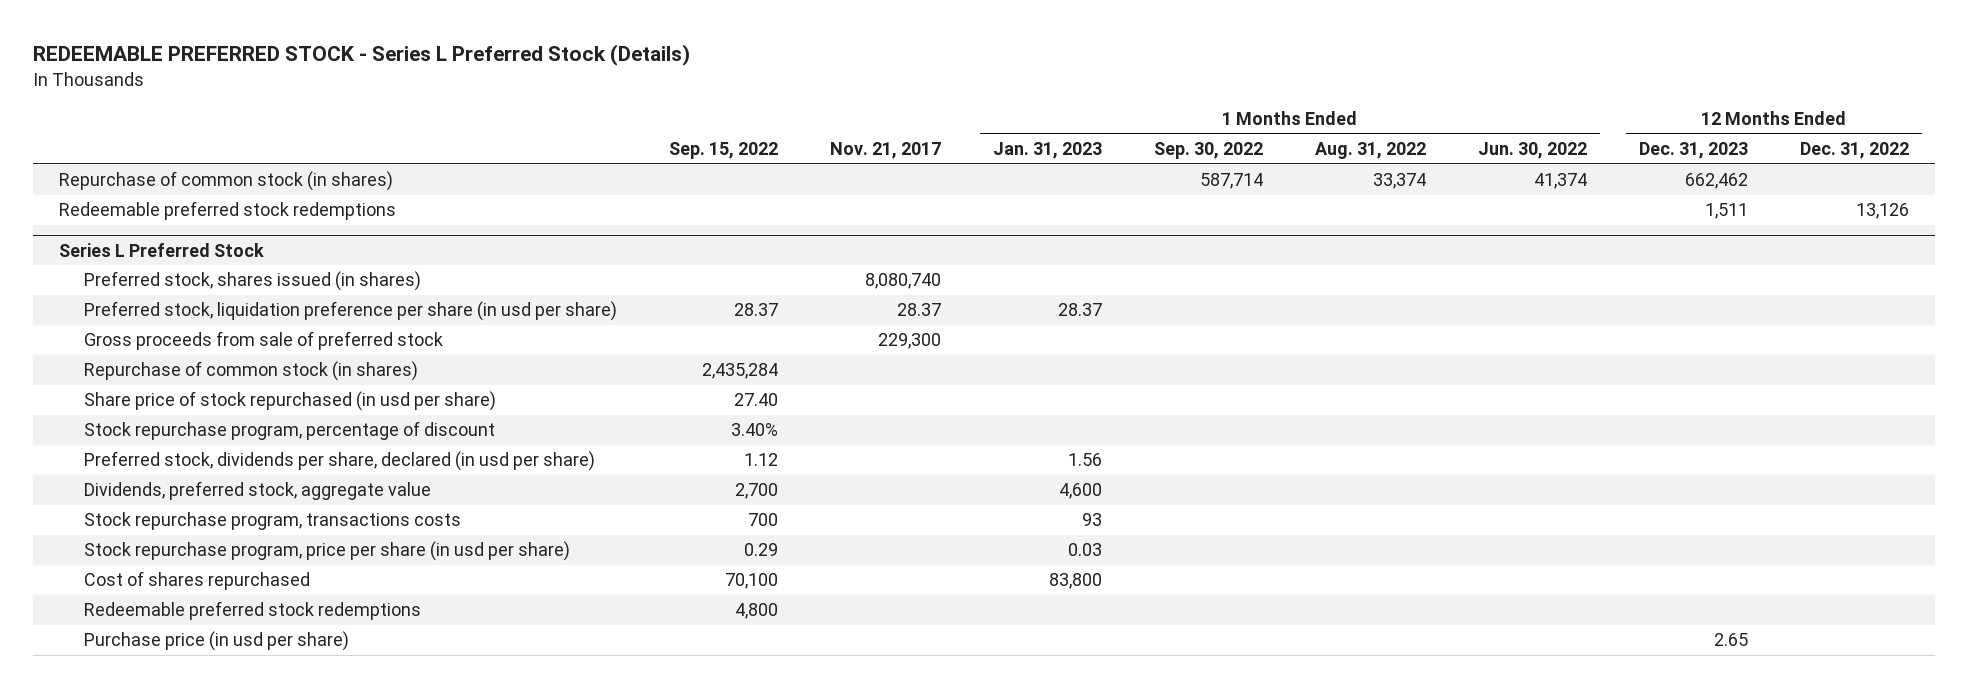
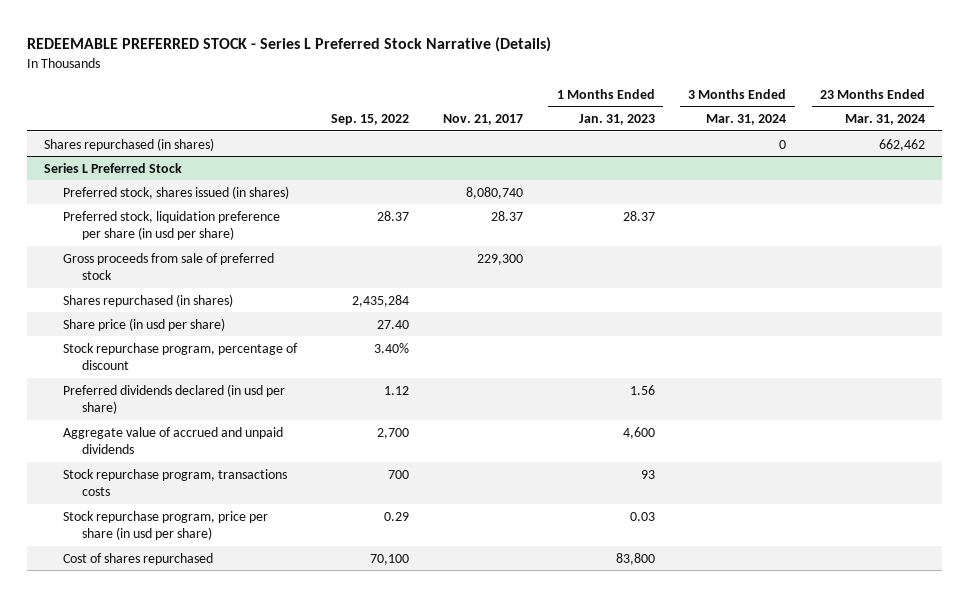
- REDEEMABLE PREFERRED STOCK - Series L Preferred Stock (Details)
+ REDEEMABLE PREFERRED STOCK - Series L Preferred Stock Narrative (Details)
- | Sep. 15, 2022 | Nov. 21, 2017 | 1 Months Ended Jan. 31, 2023 | 1 Months Ended Sep. 30, 2022 | 1 Months Ended Aug. 31, 2022 | 1 Months Ended Jun. 30, 2022 | 12 Months Ended Dec. 31, 2023 | 12 Months Ended Dec. 31, 2022
+ | Sep. 15, 2022 | Nov. 21, 2017 | 1 Months Ended Jan. 31, 2023 | 3 Months Ended Mar. 31, 2024 | 23 Months Ended Mar. 31, 2024
- Repurchase of common stock (in shares) | | | | 587,714 | 33,374 | 41,374 | 662,462 |
- Redeemable preferred stock redemptions | | | | | | | 1,511 | 13,126
+ Shares repurchased (in shares) | | | | 0 | 662,462
@ Series L Preferred Stock
- Repurchase of common stock (in shares) | 2,435,284 | | | | | | |
- Share price of stock repurchased (in usd per share) | 27.40 | | | | | | |
+ Shares repurchased (in shares) | 2,435,284 | | | |
+ Share price (in usd per share) | 27.40 | | | |
- Preferred stock, dividends per share, declared (in usd per share) | 1.12 | | 1.56 | | | | |
- Dividends, preferred stock, aggregate value | 2,700 | | 4,600 | | | | |
+ Preferred dividends declared (in usd per share) | 1.12 | | 1.56 | |
+ Aggregate value of accrued and unpaid dividends | 2,700 | | 4,600 | |
- Redeemable preferred stock redemptions | 4,800 | | | | | | |
- Purchase price (in usd per share) | | | | | | | 2.65 |

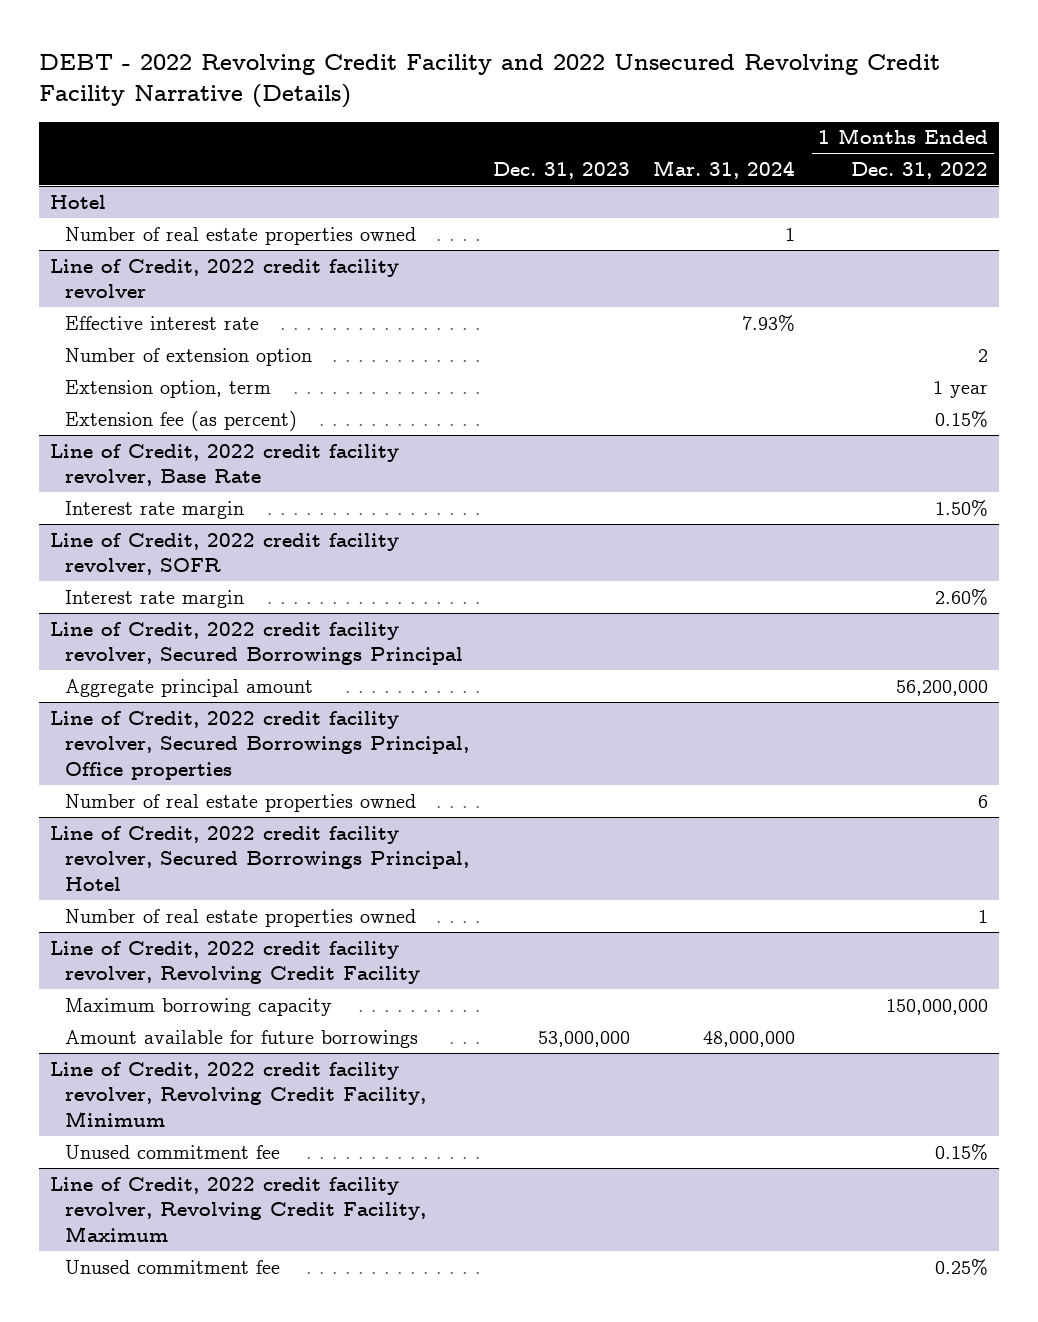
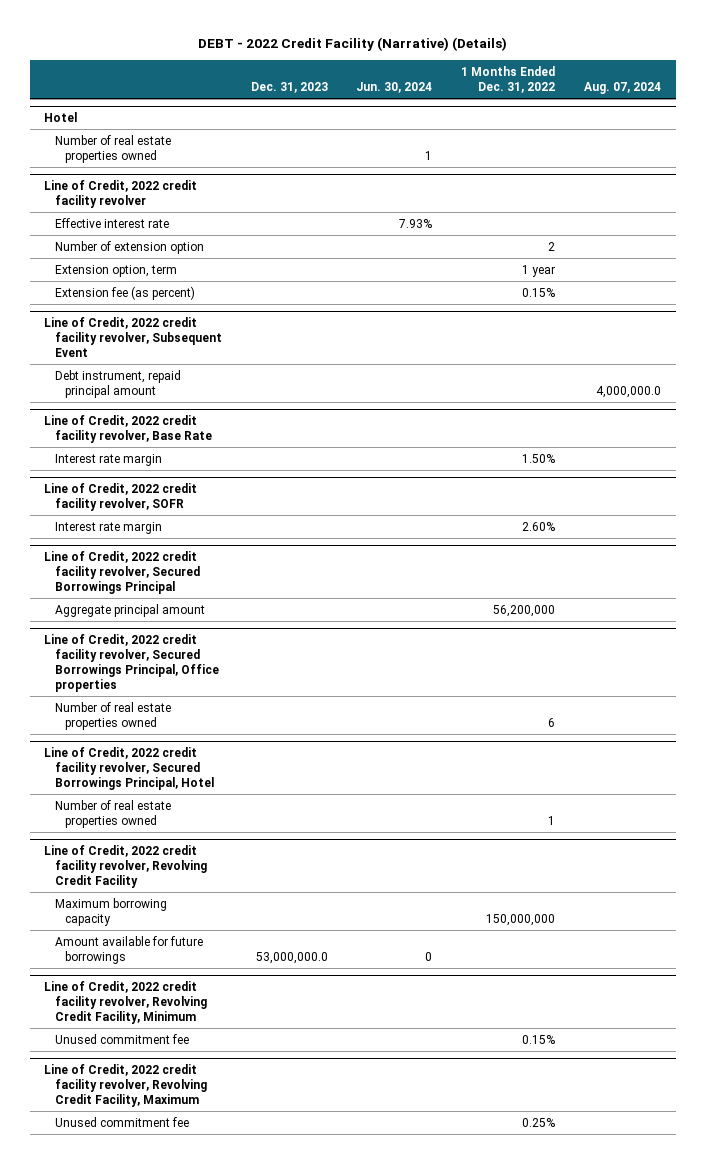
- DEBT - 2022 Revolving Credit Facility and 2022 Unsecured Revolving Credit Facility Narrative (Details)
+ DEBT - 2022 Credit Facility (Narrative) (Details)
- | Dec. 31, 2023 | Mar. 31, 2024 | 1 Months Ended Dec. 31, 2022
+ | Dec. 31, 2023 | Jun. 30, 2024 | 1 Months Ended Dec. 31, 2022 | Aug. 07, 2024
+ Line of Credit, 2022 credit facility revolver, Subsequent Event
+ Debt instrument, repaid principal amount | | | | 4,000,000.0
@ Line of Credit, 2022 credit facility revolver, Revolving Credit Facility
- Amount available for future borrowings | 53,000,000 | 48,000,000 |
+ Amount available for future borrowings | 53,000,000.0 | 0 | |

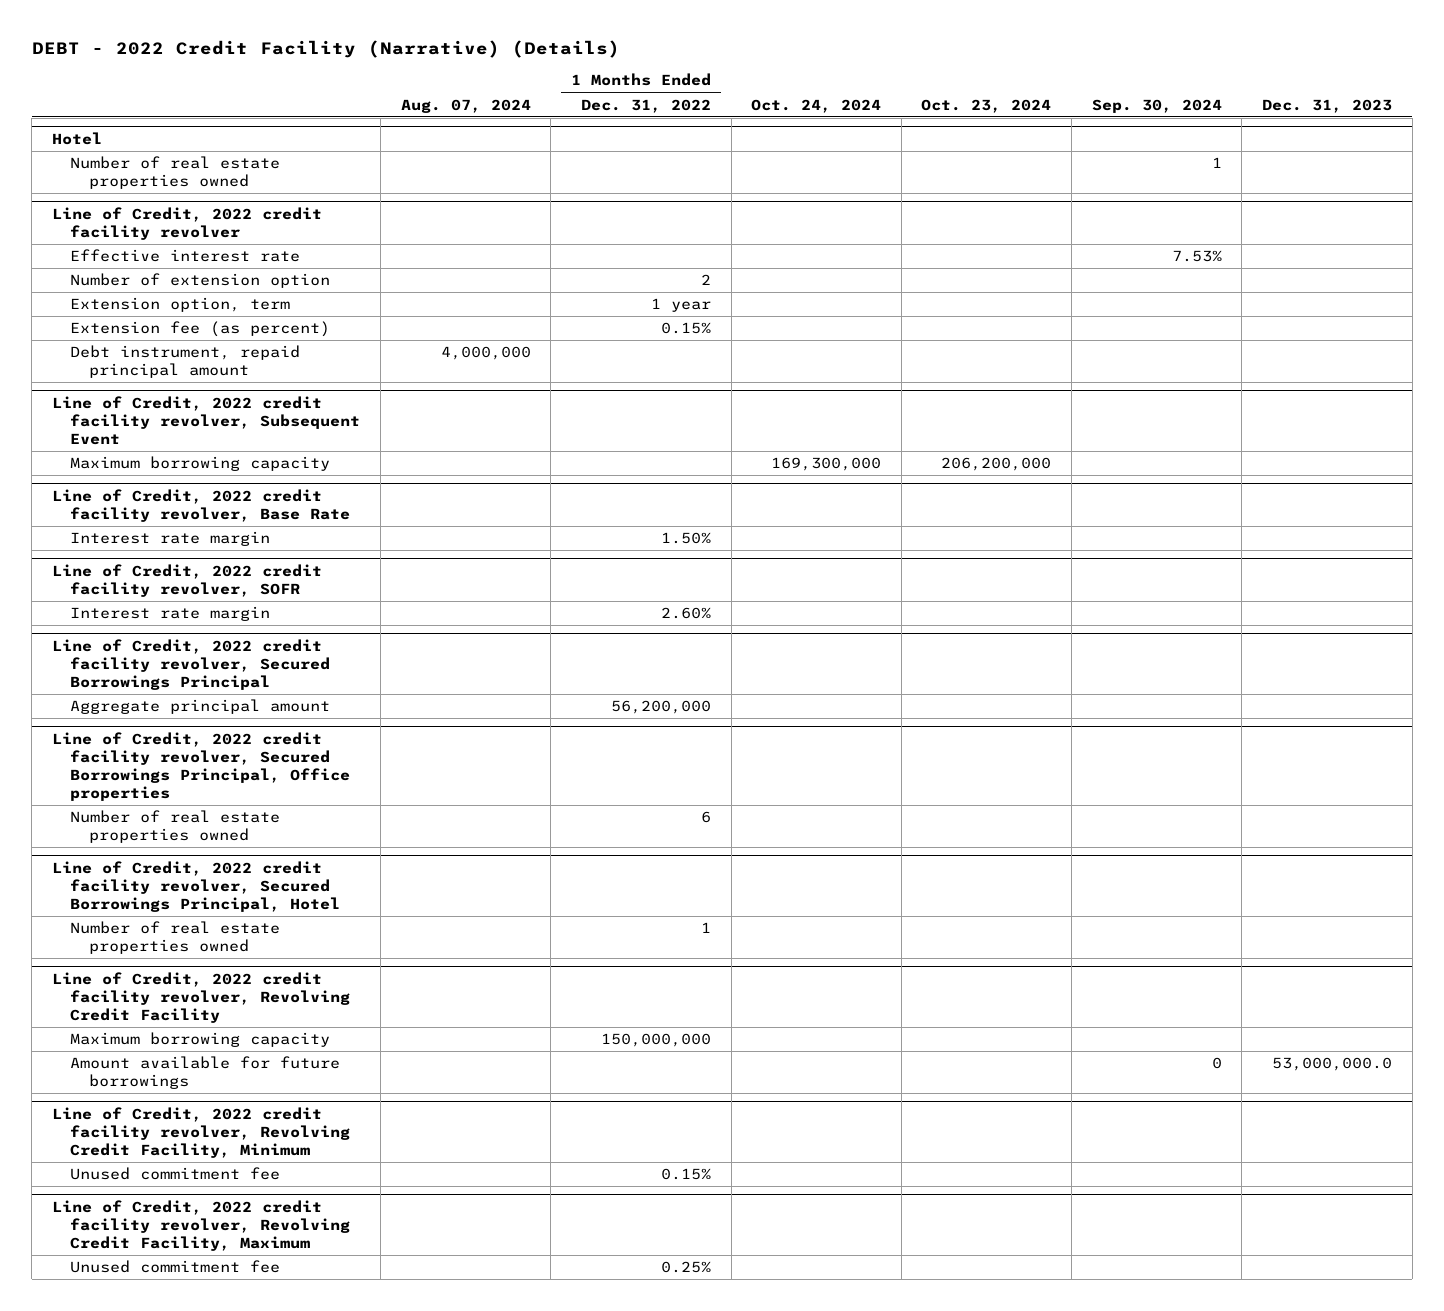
- | Dec. 31, 2023 | Jun. 30, 2024 | 1 Months Ended Dec. 31, 2022 | Aug. 07, 2024
+ | Aug. 07, 2024 | 1 Months Ended Dec. 31, 2022 | Oct. 24, 2024 | Oct. 23, 2024 | Sep. 30, 2024 | Dec. 31, 2023
@ Line of Credit, 2022 credit facility revolver
+ Debt instrument, repaid principal amount | 4,000,000 | | | | |
@ Line of Credit, 2022 credit facility revolver, Subsequent Event
- Debt instrument, repaid principal amount | | | | 4,000,000.0
+ Maximum borrowing capacity | | | 169,300,000 | 206,200,000 | |

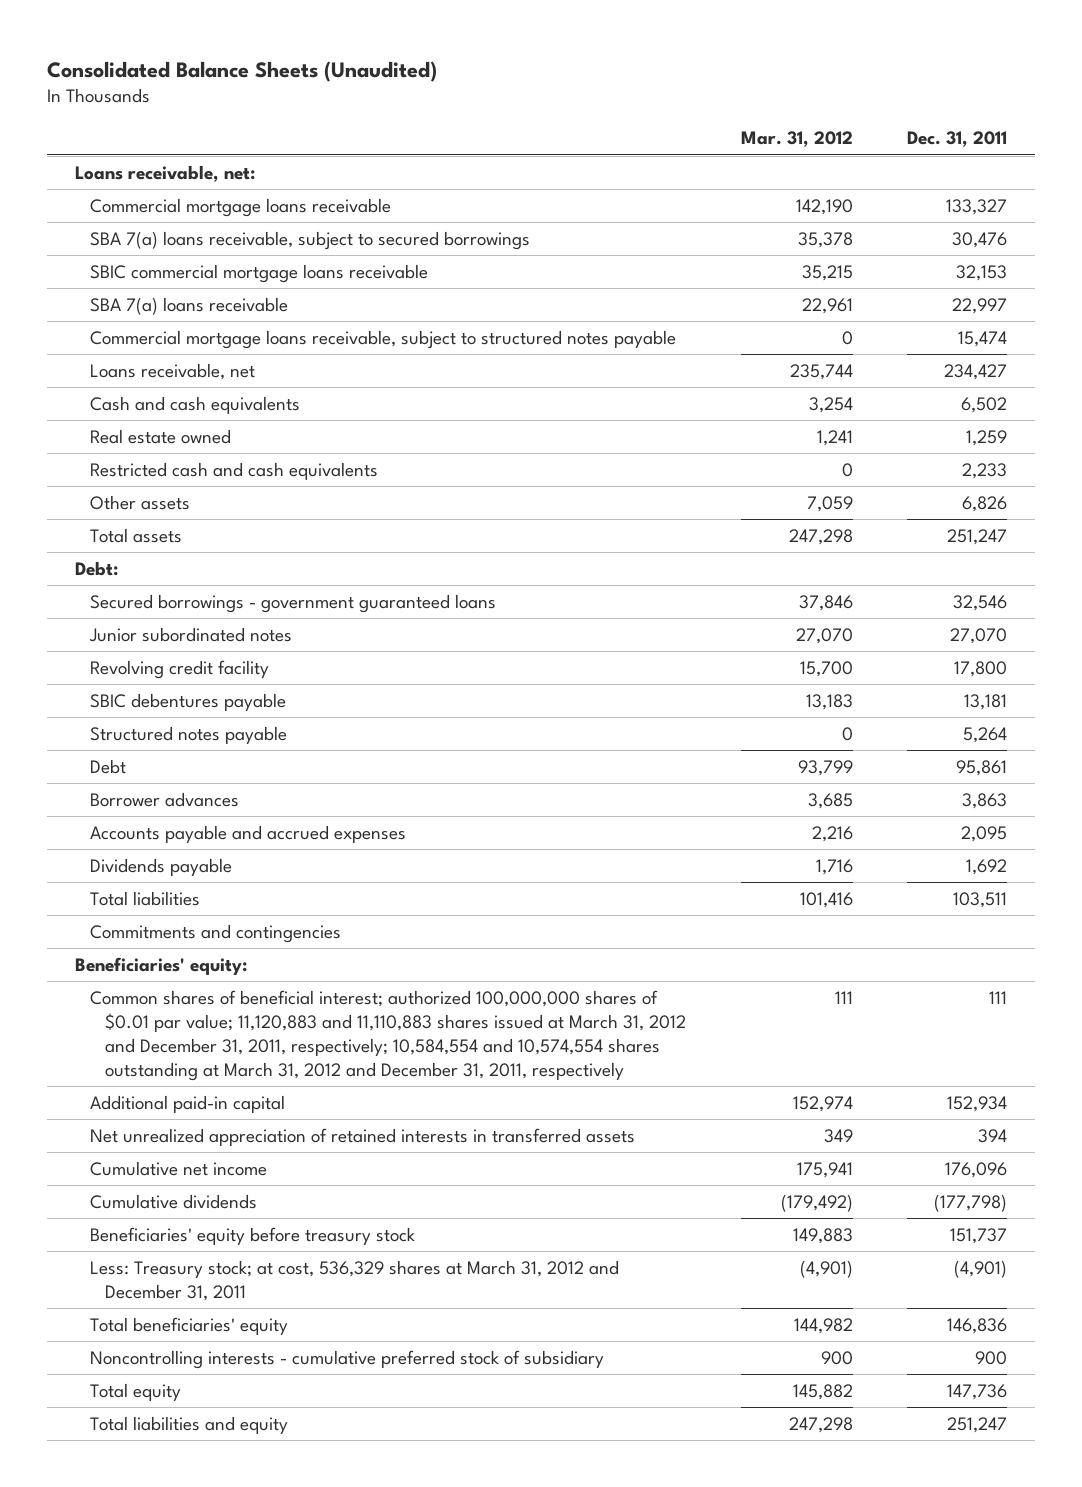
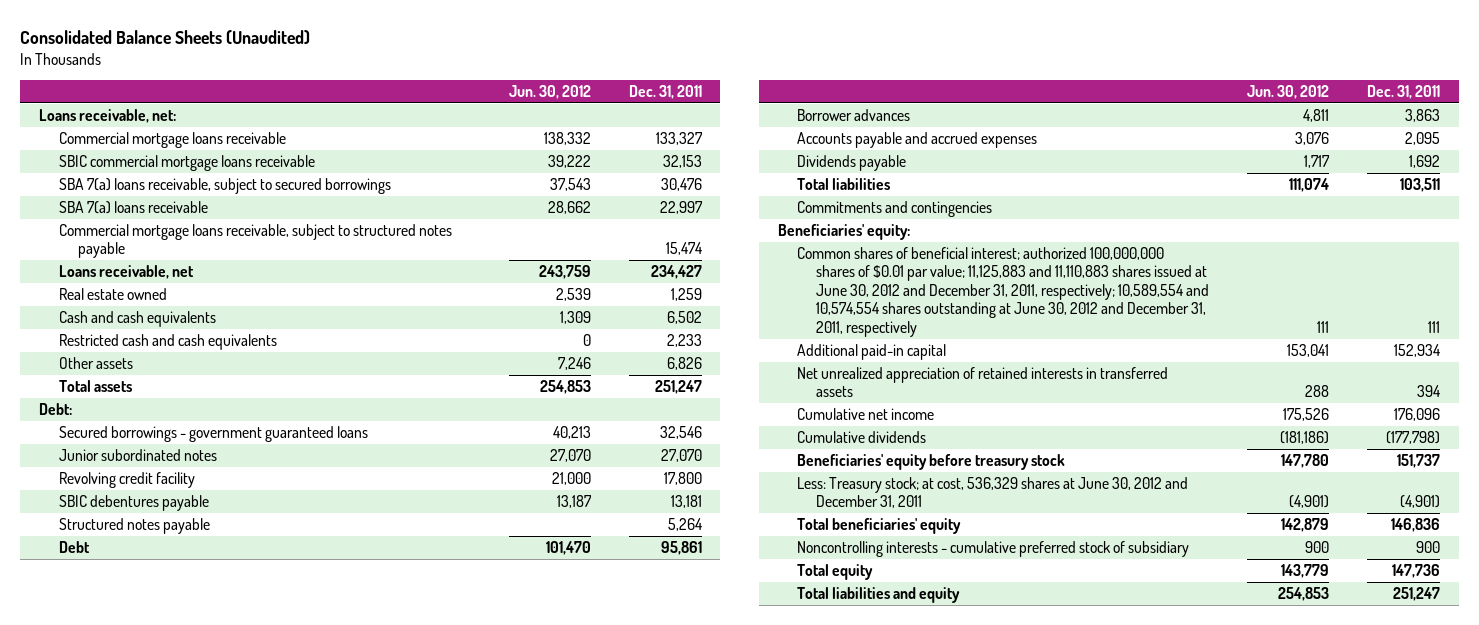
- | Mar. 31, 2012 | Dec. 31, 2011
+ | Jun. 30, 2012 | Dec. 31, 2011
moved down: SBA 7(a) loans receivable, subject to secured borrowings | 37,543 | 30,476
moved down: Cash and cash equivalents | 1,309 | 6,502
- Common shares of beneficial interest; authorized 100,000,000 shares of $0.01 par value; 11,120,883 and 11,110,883 shares issued at March 31, 2012 and December 31, 2011, respectively; 10,584,554 and 10,574,554 shares outstanding at March 31, 2012 and December 31, 2011, respectively | 111 | 111
+ Common shares of beneficial interest; authorized 100,000,000 shares of $0.01 par value; 11,125,883 and 11,110,883 shares issued at June 30, 2012 and December 31, 2011, respectively; 10,589,554 and 10,574,554 shares outstanding at June 30, 2012 and December 31, 2011, respectively | 111 | 111
- Less: Treasury stock; at cost, 536,329 shares at March 31, 2012 and December 31, 2011 | (4,901) | (4,901)
+ Less: Treasury stock; at cost, 536,329 shares at June 30, 2012 and December 31, 2011 | (4,901) | (4,901)

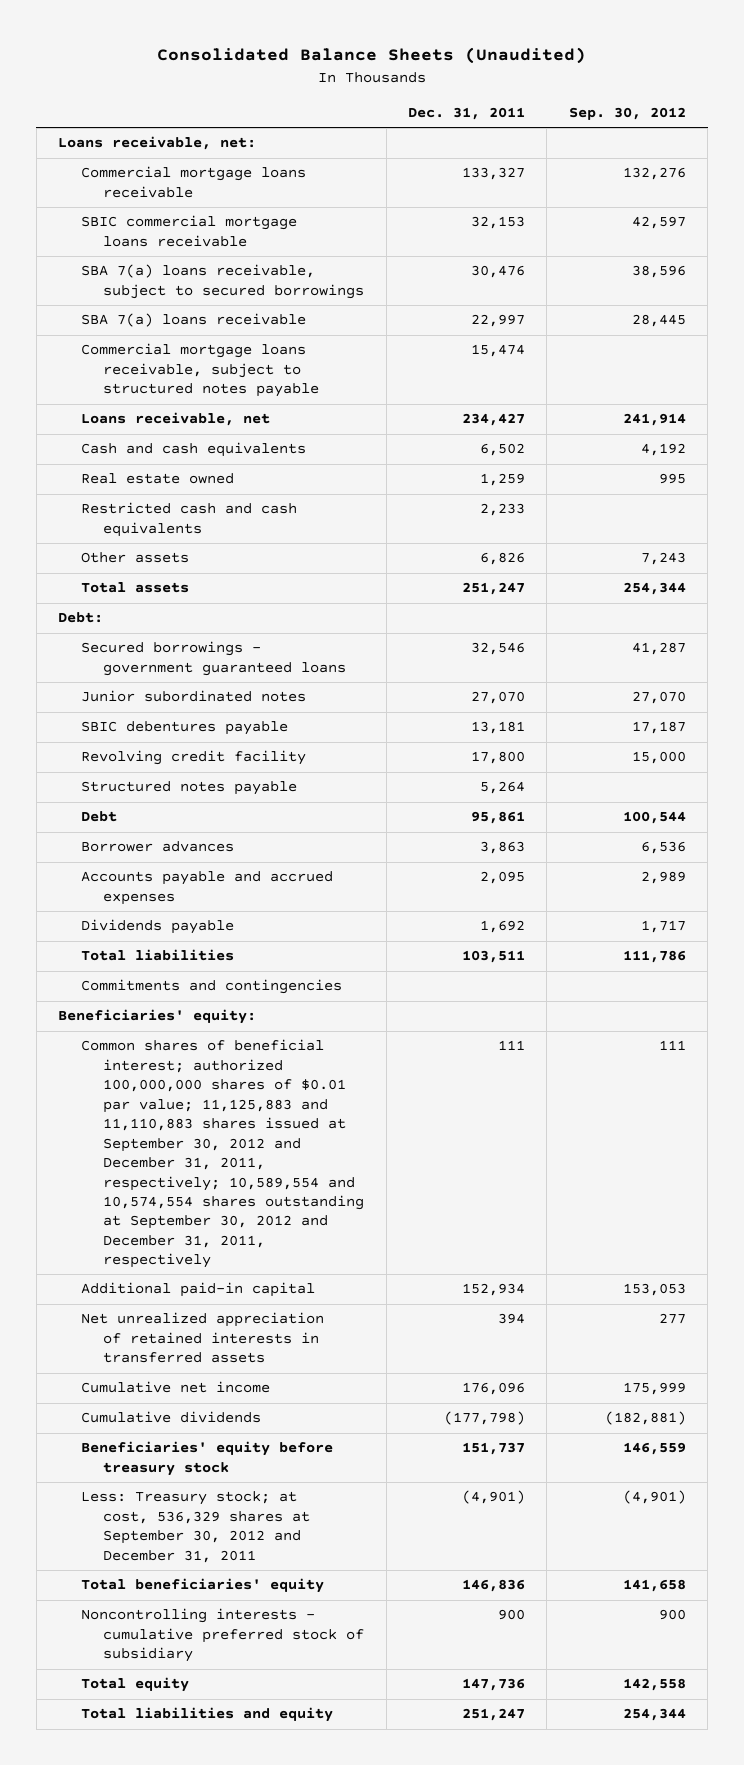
- | Jun. 30, 2012 | Dec. 31, 2011
+ | Dec. 31, 2011 | Sep. 30, 2012
moved down: Real estate owned | 1,259 | 995
moved down: Revolving credit facility | 17,800 | 15,000
- Common shares of beneficial interest; authorized 100,000,000 shares of $0.01 par value; 11,125,883 and 11,110,883 shares issued at June 30, 2012 and December 31, 2011, respectively; 10,589,554 and 10,574,554 shares outstanding at June 30, 2012 and December 31, 2011, respectively | 111 | 111
+ Common shares of beneficial interest; authorized 100,000,000 shares of $0.01 par value; 11,125,883 and 11,110,883 shares issued at September 30, 2012 and December 31, 2011, respectively; 10,589,554 and 10,574,554 shares outstanding at September 30, 2012 and December 31, 2011, respectively | 111 | 111
- Less: Treasury stock; at cost, 536,329 shares at June 30, 2012 and December 31, 2011 | (4,901) | (4,901)
+ Less: Treasury stock; at cost, 536,329 shares at September 30, 2012 and December 31, 2011 | (4,901) | (4,901)

